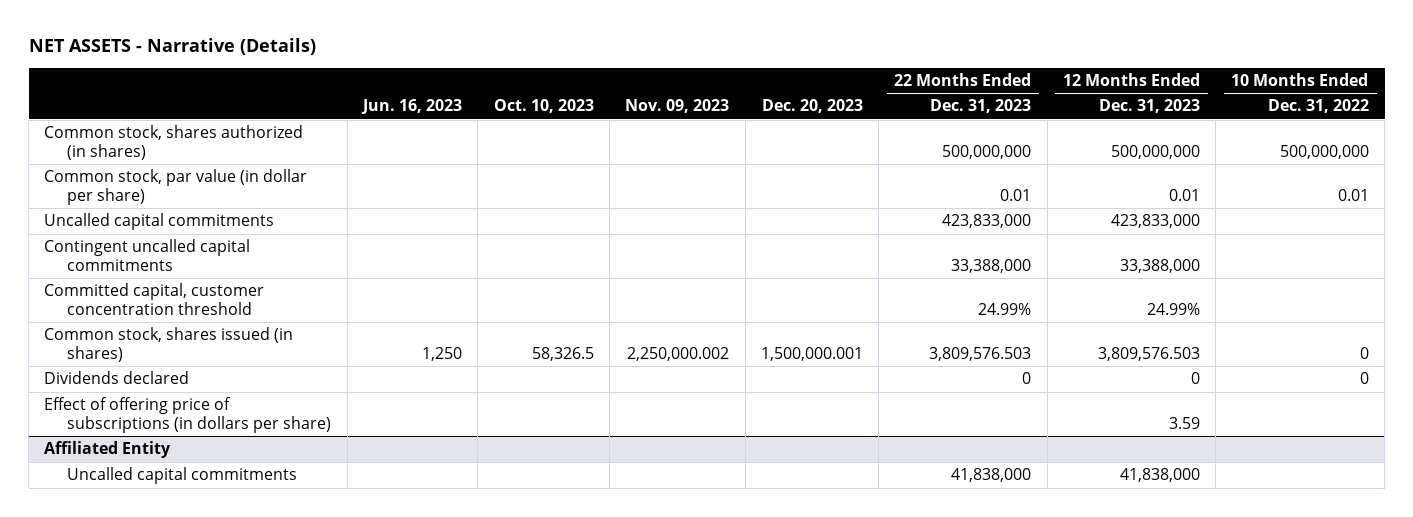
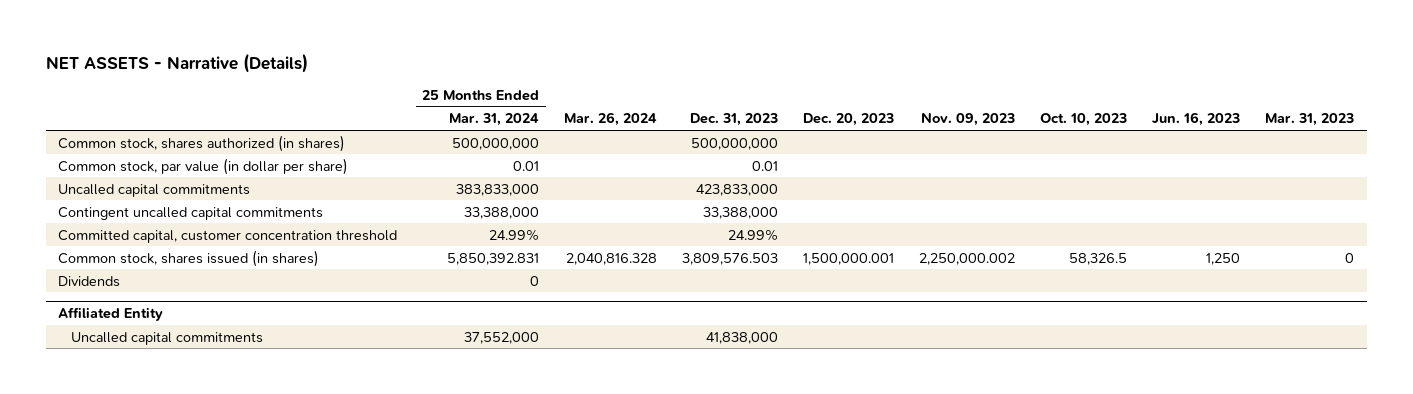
- | Jun. 16, 2023 | Oct. 10, 2023 | Nov. 09, 2023 | Dec. 20, 2023 | 22 Months Ended Dec. 31, 2023 | 12 Months Ended Dec. 31, 2023 | 10 Months Ended Dec. 31, 2022
+ | 25 Months Ended Mar. 31, 2024 | Mar. 26, 2024 | Dec. 31, 2023 | Dec. 20, 2023 | Nov. 09, 2023 | Oct. 10, 2023 | Jun. 16, 2023 | Mar. 31, 2023
- Dividends declared | | | | | 0 | 0 | 0
- Effect of offering price of subscriptions (in dollars per share) | | | | | | 3.59 |
+ Dividends | 0 | | | | | | |

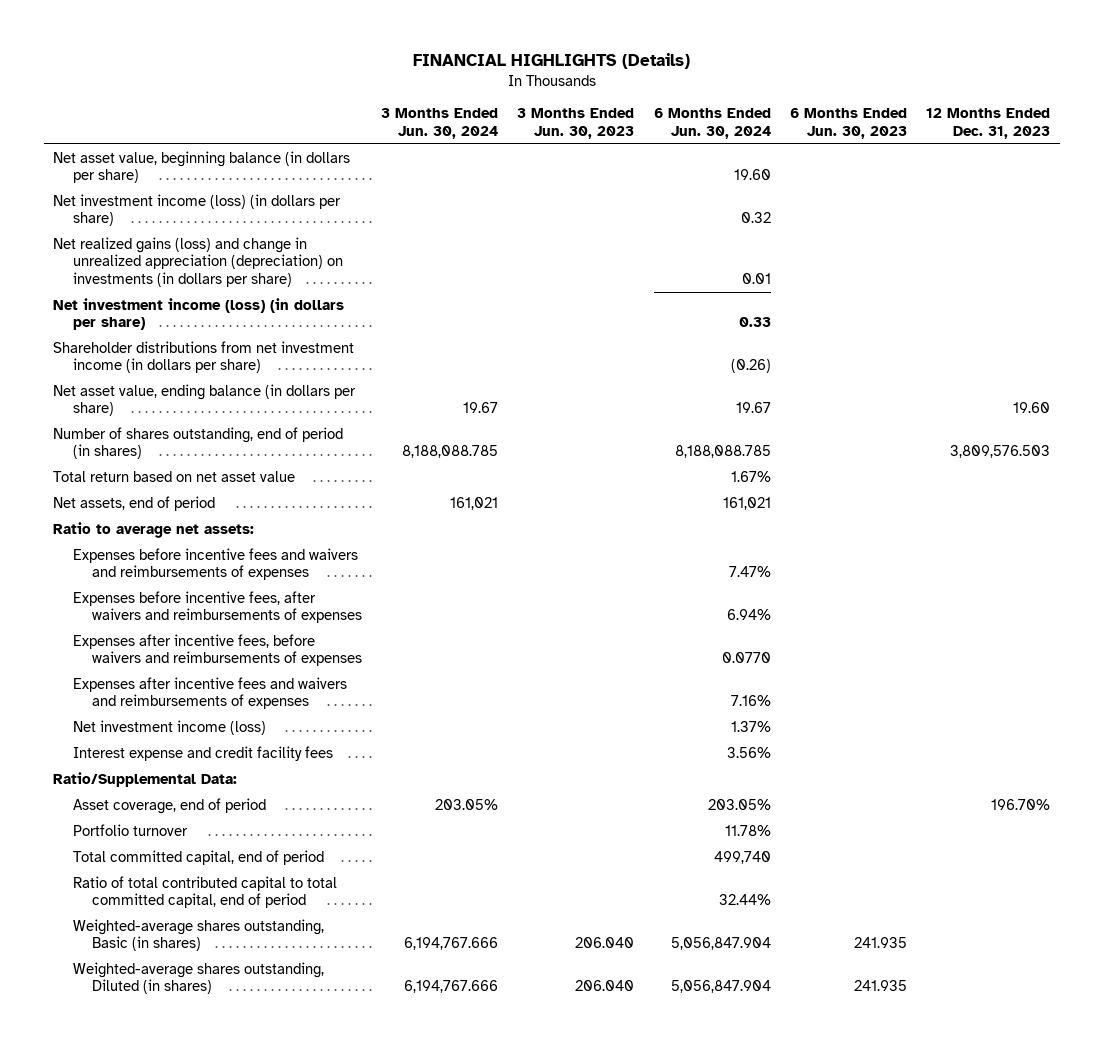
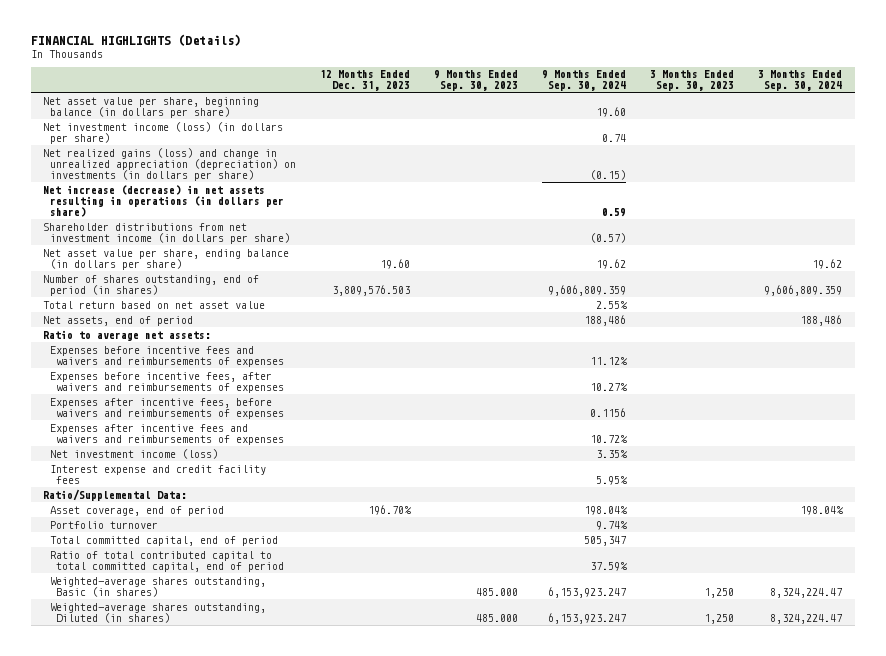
- | 3 Months Ended Jun. 30, 2024 | 3 Months Ended Jun. 30, 2023 | 6 Months Ended Jun. 30, 2024 | 6 Months Ended Jun. 30, 2023 | 12 Months Ended Dec. 31, 2023
+ | 12 Months Ended Dec. 31, 2023 | 9 Months Ended Sep. 30, 2023 | 9 Months Ended Sep. 30, 2024 | 3 Months Ended Sep. 30, 2023 | 3 Months Ended Sep. 30, 2024
- Net asset value, beginning balance (in dollars per share) | | | 19.60 | |
+ Net asset value per share, beginning balance (in dollars per share) | | | 19.60 | |
- Net investment income (loss) (in dollars per share) | | | 0.33 | |
+ Net increase (decrease) in net assets resulting in operations (in dollars per share) | | | 0.59 | |
- Net asset value, ending balance (in dollars per share) | 19.67 | | 19.67 | | 19.60
+ Net asset value per share, ending balance (in dollars per share) | 19.60 | | 19.62 | | 19.62

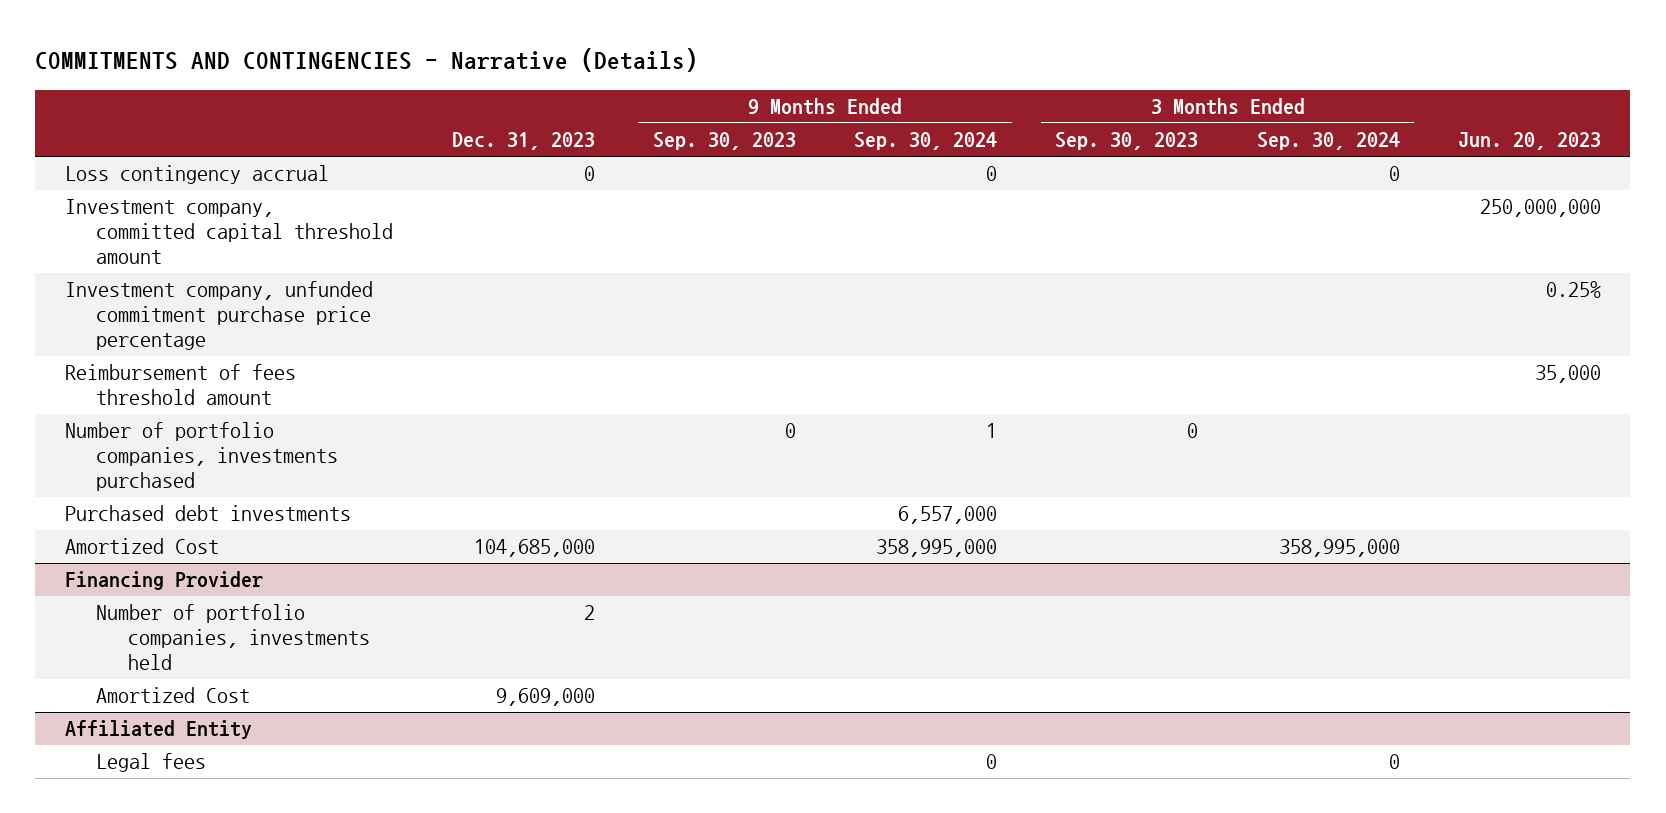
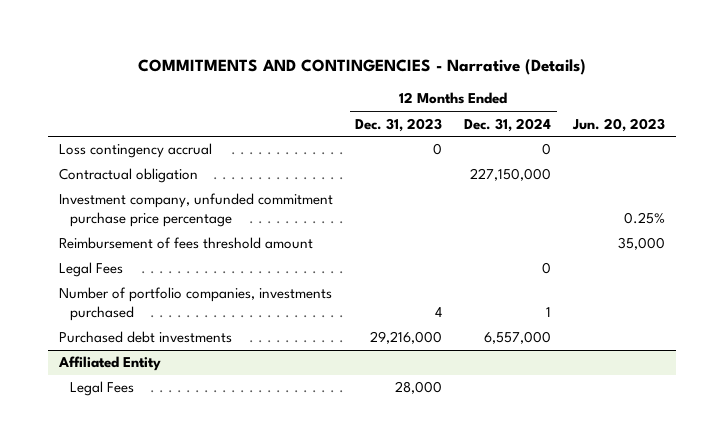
- | Dec. 31, 2023 | 9 Months Ended Sep. 30, 2023 | 9 Months Ended Sep. 30, 2024 | 3 Months Ended Sep. 30, 2023 | 3 Months Ended Sep. 30, 2024 | Jun. 20, 2023
+ | 12 Months Ended Dec. 31, 2023 | 12 Months Ended Dec. 31, 2024 | Jun. 20, 2023
- Investment company, committed capital threshold amount | | | | | | 250,000,000
+ Contractual obligation | | 227,150,000 |
+ Legal Fees | | 0 |
- Amortized Cost | 104,685,000 | | 358,995,000 | | 358,995,000 |
- Financing Provider
- Number of portfolio companies, investments held | 2 | | | | |
- Amortized Cost | 9,609,000 | | | | |
@ Affiliated Entity
- Legal fees | | | 0 | | 0 |
+ Legal Fees | 28,000 | |

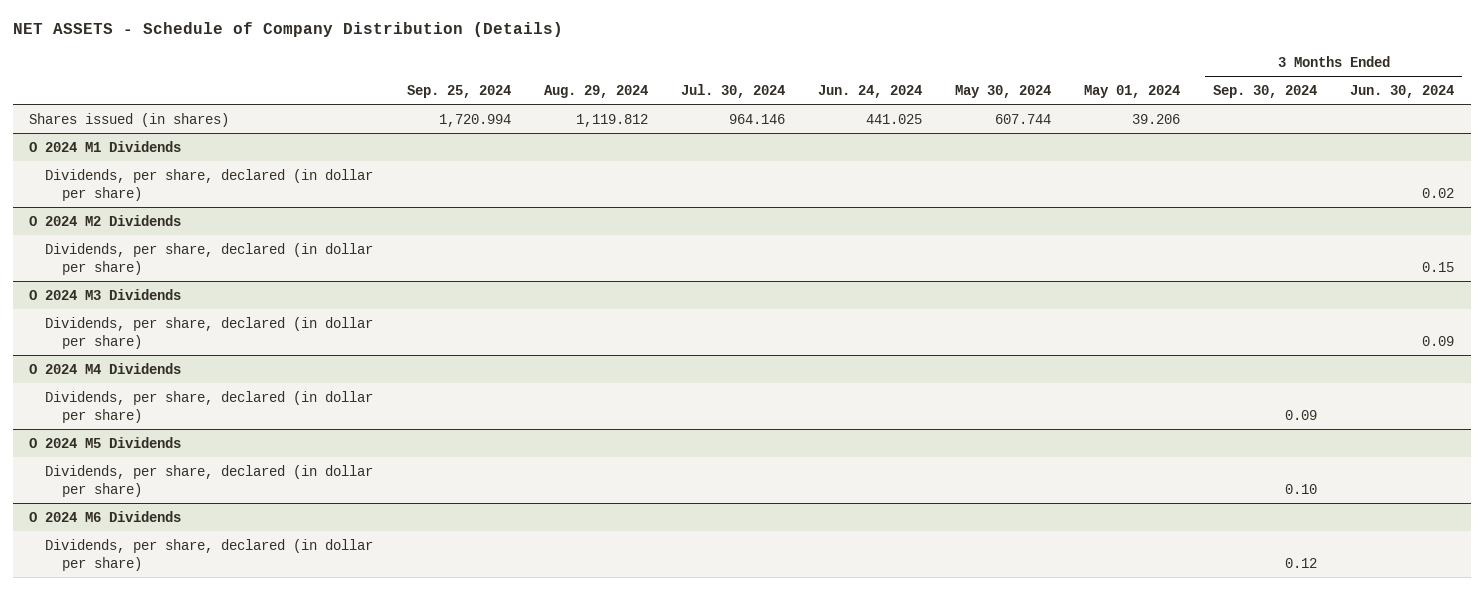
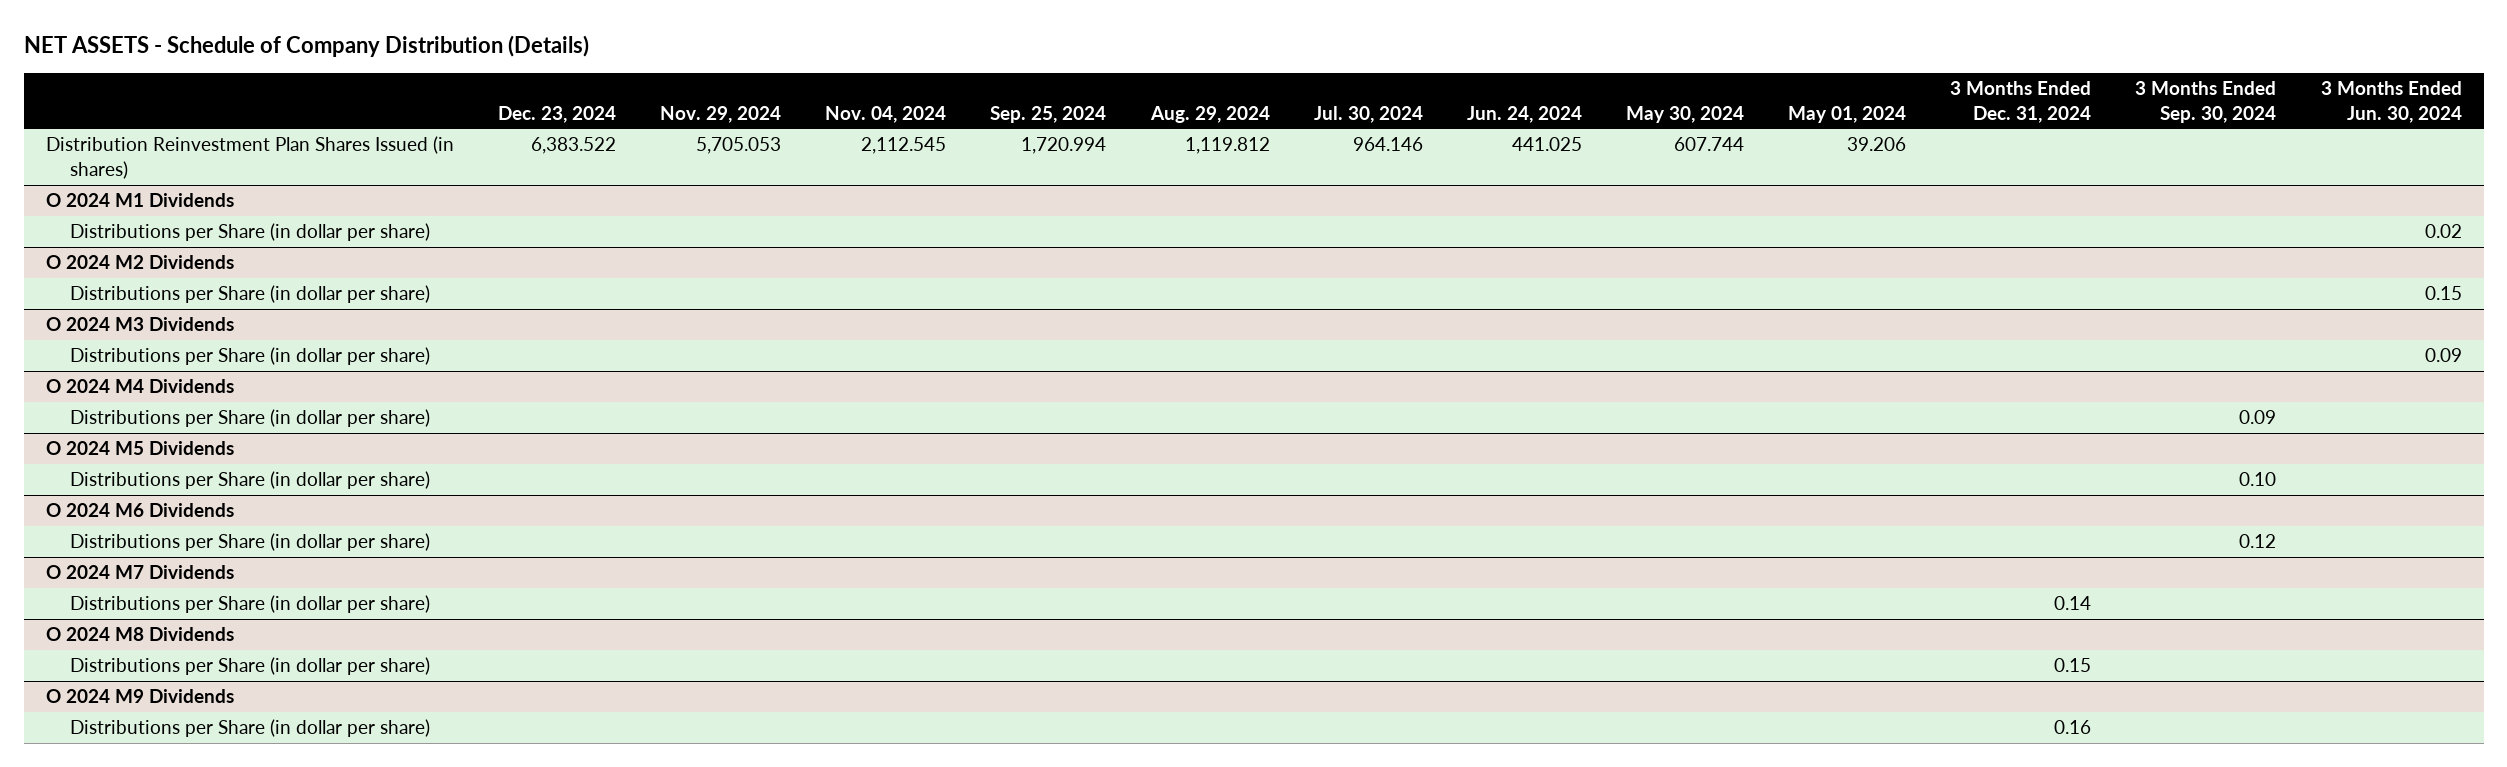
- | Sep. 25, 2024 | Aug. 29, 2024 | Jul. 30, 2024 | Jun. 24, 2024 | May 30, 2024 | May 01, 2024 | 3 Months Ended Sep. 30, 2024 | 3 Months Ended Jun. 30, 2024
+ | Dec. 23, 2024 | Nov. 29, 2024 | Nov. 04, 2024 | Sep. 25, 2024 | Aug. 29, 2024 | Jul. 30, 2024 | Jun. 24, 2024 | May 30, 2024 | May 01, 2024 | 3 Months Ended Dec. 31, 2024 | 3 Months Ended Sep. 30, 2024 | 3 Months Ended Jun. 30, 2024
- Shares issued (in shares) | 1,720.994 | 1,119.812 | 964.146 | 441.025 | 607.744 | 39.206 | |
+ Distribution Reinvestment Plan Shares Issued (in shares) | 6,383.522 | 5,705.053 | 2,112.545 | 1,720.994 | 1,119.812 | 964.146 | 441.025 | 607.744 | 39.206 | | |
@ O 2024 M1 Dividends
- Dividends, per share, declared (in dollar per share) | | | | | | | | 0.02
+ Distributions per Share (in dollar per share) | | | | | | | | | | | | 0.02
@ O 2024 M2 Dividends
- Dividends, per share, declared (in dollar per share) | | | | | | | | 0.15
+ Distributions per Share (in dollar per share) | | | | | | | | | | | | 0.15
@ O 2024 M3 Dividends
- Dividends, per share, declared (in dollar per share) | | | | | | | | 0.09
+ Distributions per Share (in dollar per share) | | | | | | | | | | | | 0.09
@ O 2024 M4 Dividends
- Dividends, per share, declared (in dollar per share) | | | | | | | 0.09 |
+ Distributions per Share (in dollar per share) | | | | | | | | | | | 0.09 |
@ O 2024 M5 Dividends
- Dividends, per share, declared (in dollar per share) | | | | | | | 0.10 |
+ Distributions per Share (in dollar per share) | | | | | | | | | | | 0.10 |
@ O 2024 M6 Dividends
- Dividends, per share, declared (in dollar per share) | | | | | | | 0.12 |
+ Distributions per Share (in dollar per share) | | | | | | | | | | | 0.12 |
+ O 2024 M7 Dividends
+ Distributions per Share (in dollar per share) | | | | | | | | | | 0.14 | |
+ O 2024 M8 Dividends
+ Distributions per Share (in dollar per share) | | | | | | | | | | 0.15 | |
+ O 2024 M9 Dividends
+ Distributions per Share (in dollar per share) | | | | | | | | | | 0.16 | |

